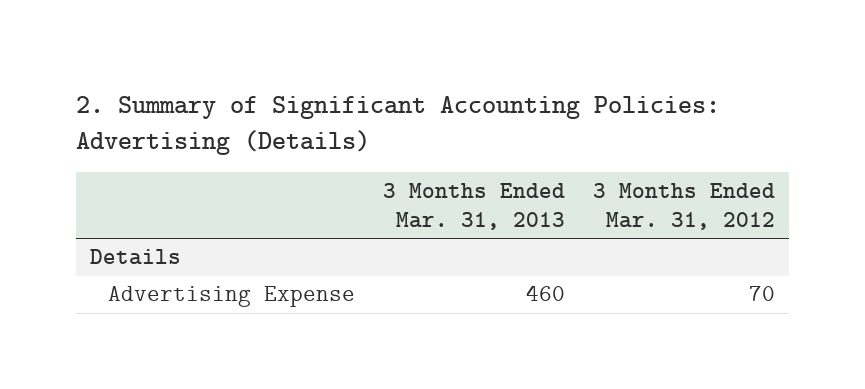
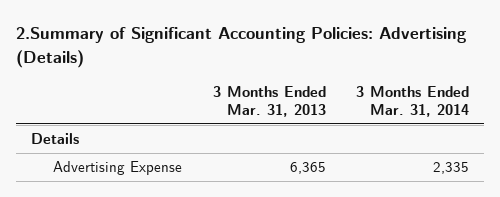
- 2. Summary of Significant Accounting Policies: Advertising (Details)
+ 2.Summary of Significant Accounting Policies: Advertising (Details)
- | 3 Months Ended Mar. 31, 2013 | 3 Months Ended Mar. 31, 2012
+ | 3 Months Ended Mar. 31, 2013 | 3 Months Ended Mar. 31, 2014
- Advertising Expense | 460 | 70
+ Advertising Expense | 6,365 | 2,335

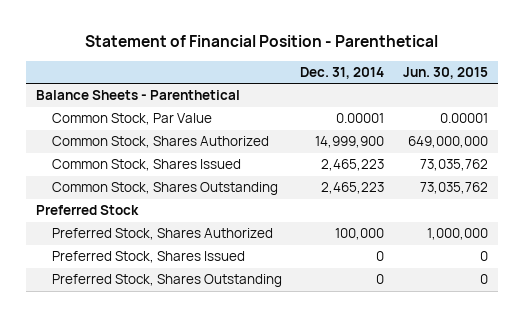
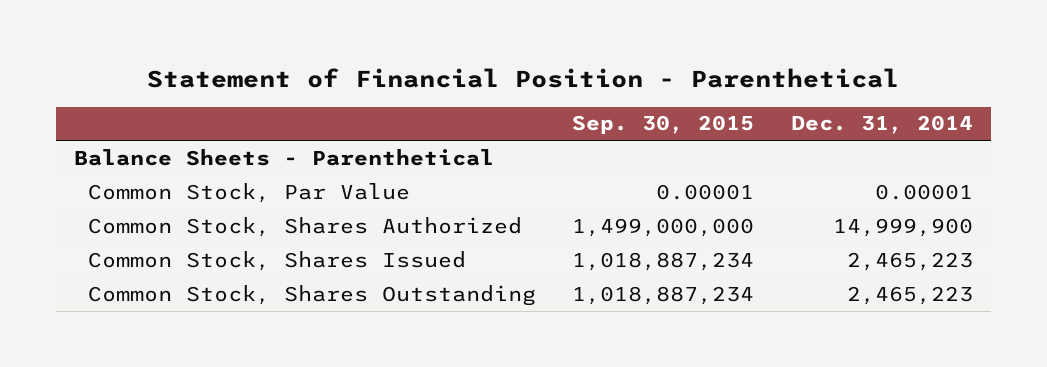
- | Dec. 31, 2014 | Jun. 30, 2015
+ | Sep. 30, 2015 | Dec. 31, 2014
- Preferred Stock
- Preferred Stock, Shares Authorized | 100,000 | 1,000,000
- Preferred Stock, Shares Issued | 0 | 0
- Preferred Stock, Shares Outstanding | 0 | 0

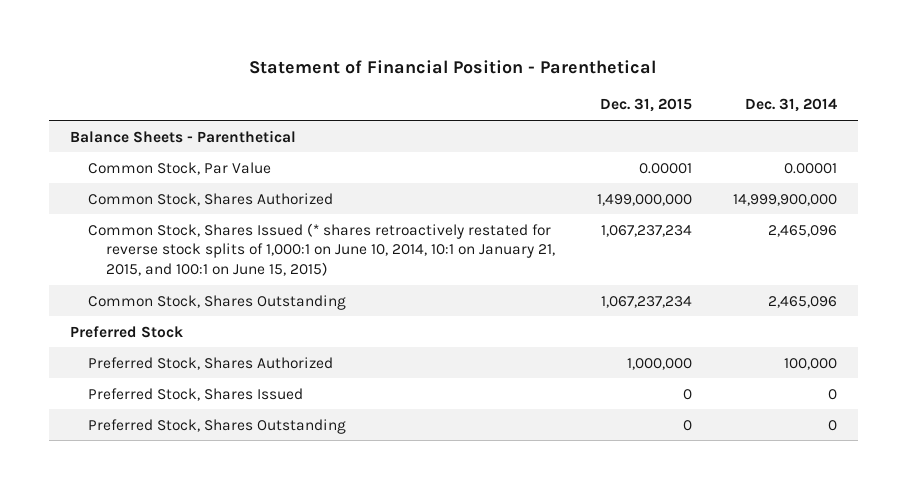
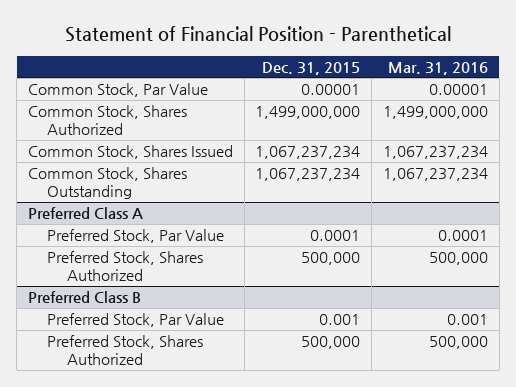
- | Dec. 31, 2015 | Dec. 31, 2014
+ | Dec. 31, 2015 | Mar. 31, 2016
- Balance Sheets - Parenthetical
- Common Stock, Shares Issued (* shares retroactively restated for reverse stock splits of 1,000:1 on June 10, 2014, 10:1 on January 21, 2015, and 100:1 on June 15, 2015) | 1,067,237,234 | 2,465,096
+ Common Stock, Shares Issued | 1,067,237,234 | 1,067,237,234
- Preferred Stock
- Preferred Stock, Shares Authorized | 1,000,000 | 100,000
- Preferred Stock, Shares Issued | 0 | 0
- Preferred Stock, Shares Outstanding | 0 | 0
+ Preferred Class A
+ Preferred Stock, Par Value | 0.0001 | 0.0001
+ Preferred Stock, Shares Authorized | 500,000 | 500,000
+ Preferred Class B
+ Preferred Stock, Par Value | 0.001 | 0.001
+ Preferred Stock, Shares Authorized | 500,000 | 500,000

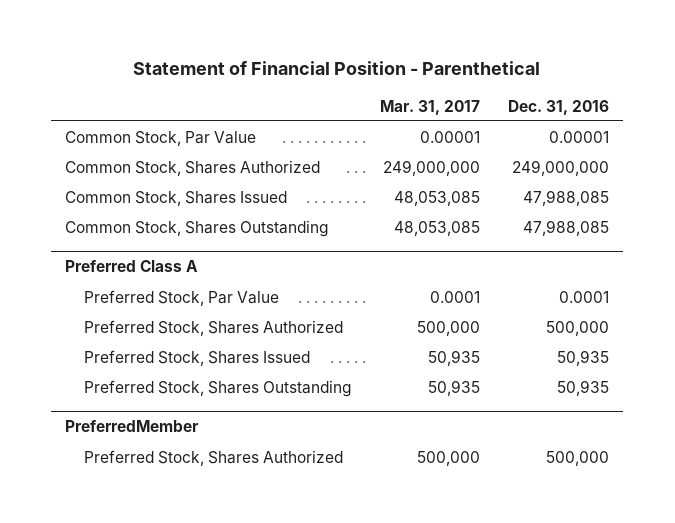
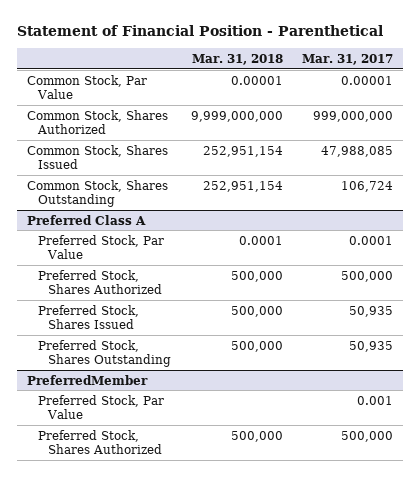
- | Mar. 31, 2017 | Dec. 31, 2016
+ | Mar. 31, 2018 | Mar. 31, 2017
- Common Stock, Shares Authorized | 249,000,000 | 249,000,000
- Common Stock, Shares Issued | 48,053,085 | 47,988,085
- Common Stock, Shares Outstanding | 48,053,085 | 47,988,085
+ Common Stock, Shares Authorized | 9,999,000,000 | 999,000,000
+ Common Stock, Shares Issued | 252,951,154 | 47,988,085
+ Common Stock, Shares Outstanding | 252,951,154 | 106,724
@ PreferredMember
+ Preferred Stock, Par Value | | 0.001

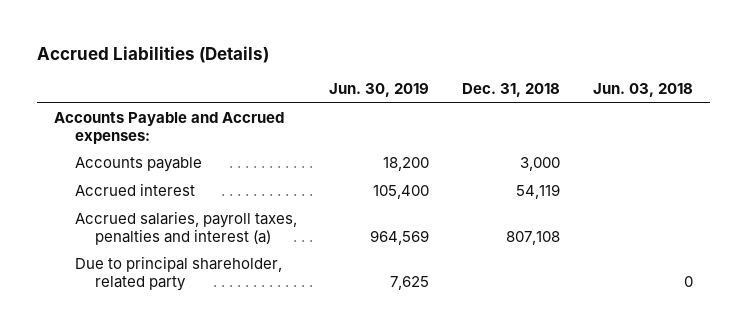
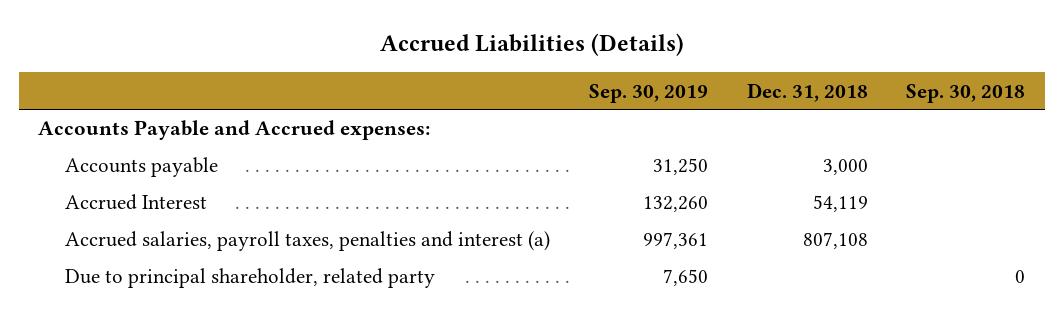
- | Jun. 30, 2019 | Dec. 31, 2018 | Jun. 03, 2018
+ | Sep. 30, 2019 | Dec. 31, 2018 | Sep. 30, 2018
- Accrued interest | 105,400 | 54,119 |
+ Accrued Interest | 132,260 | 54,119 |

